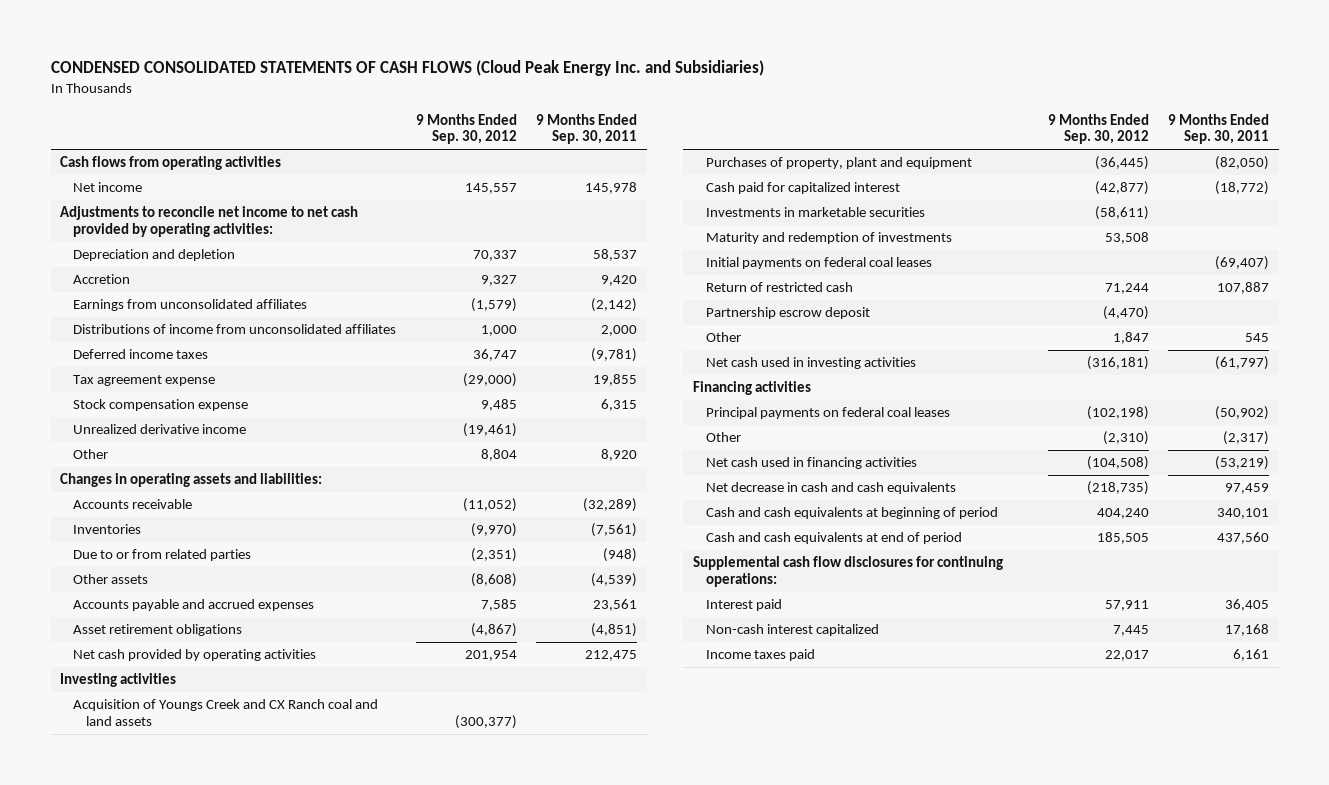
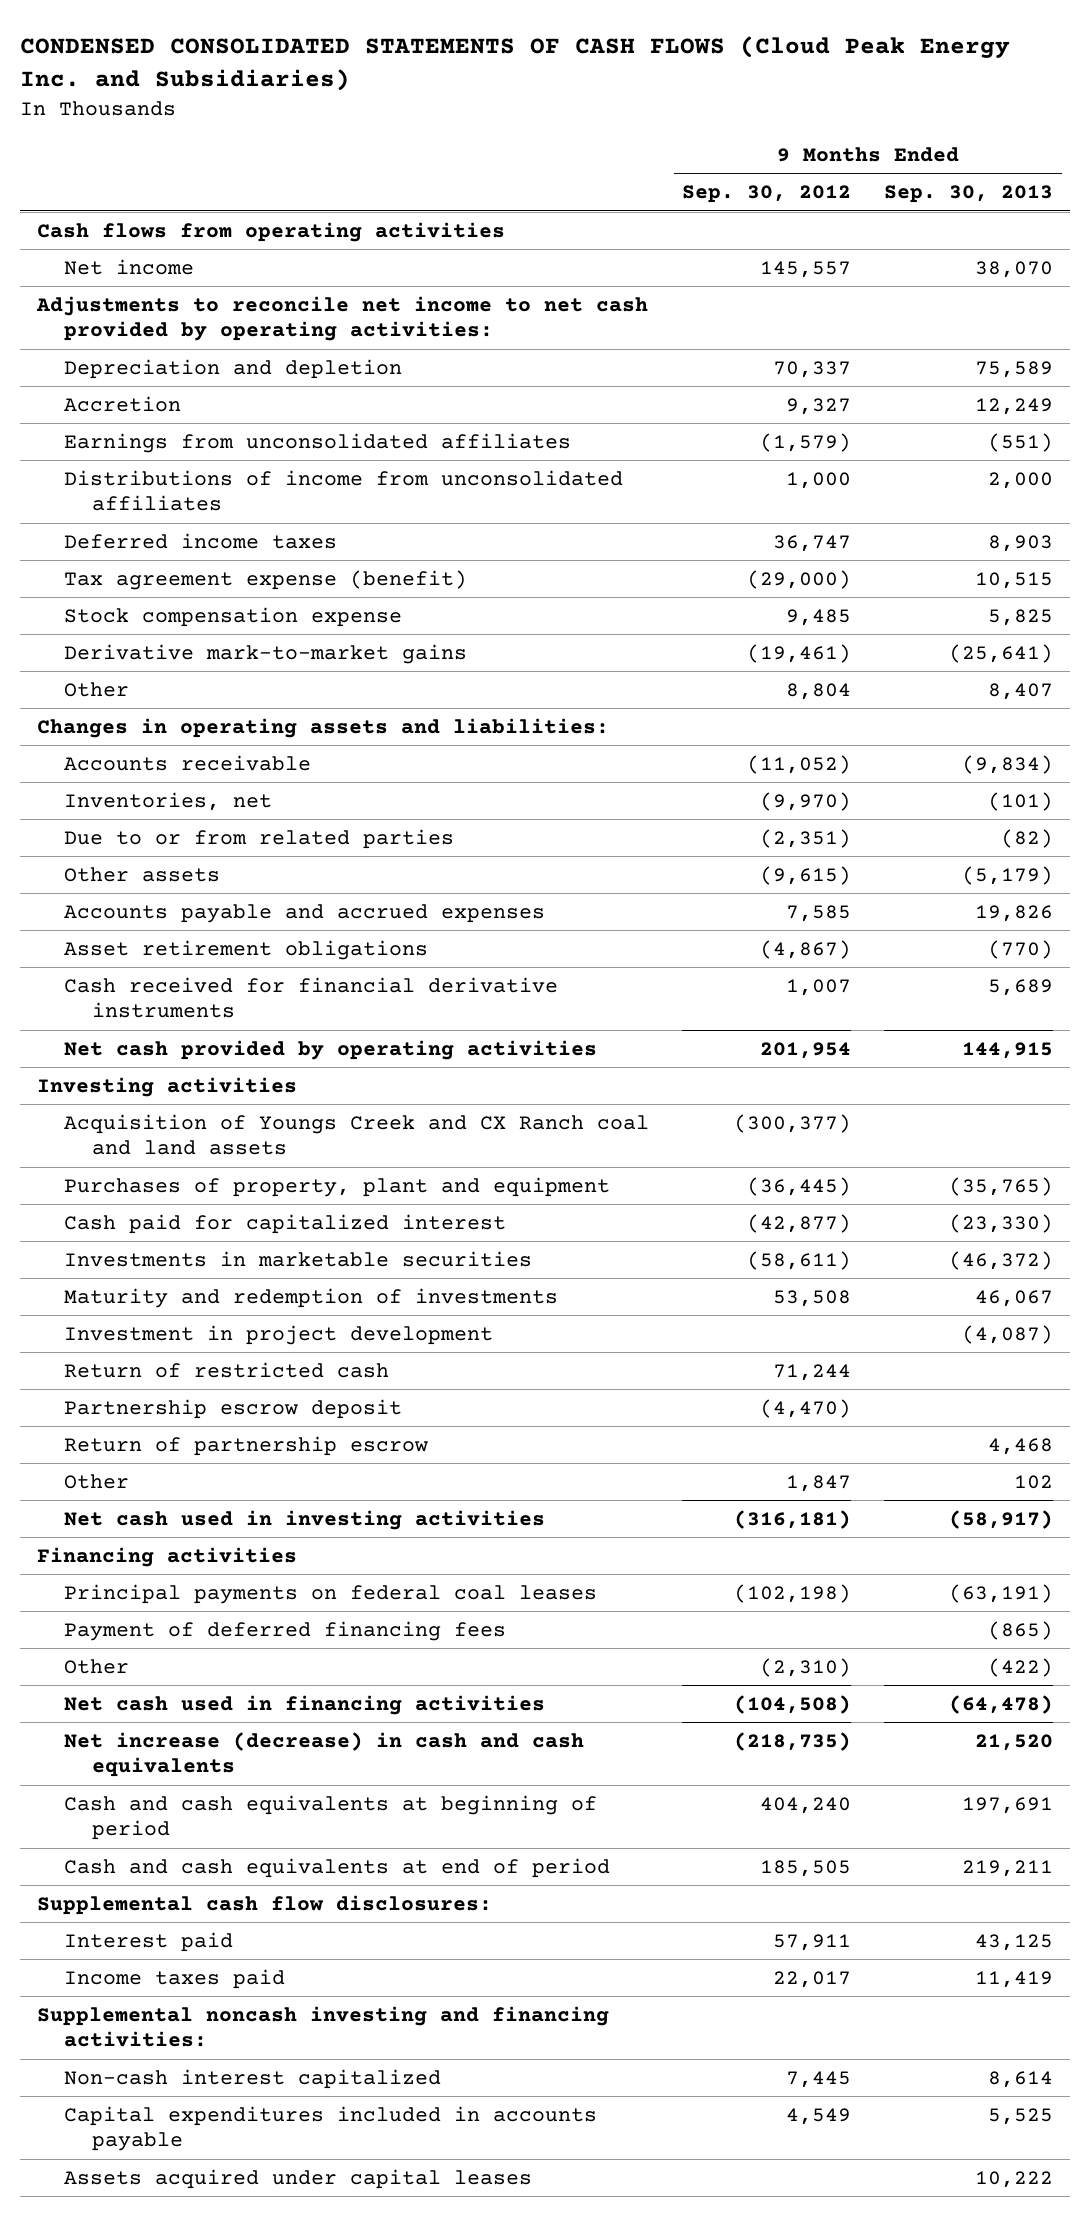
- | 9 Months Ended Sep. 30, 2012 | 9 Months Ended Sep. 30, 2011
+ | 9 Months Ended Sep. 30, 2012 | 9 Months Ended Sep. 30, 2013
- Tax agreement expense | (29,000) | 19,855
+ Tax agreement expense (benefit) | (29,000) | 10,515
- Unrealized derivative income | (19,461) |
+ Derivative mark-to-market gains | (19,461) | (25,641)
- Inventories | (9,970) | (7,561)
+ Inventories, net | (9,970) | (101)
- Other assets | (8,608) | (4,539)
+ Other assets | (9,615) | (5,179)
+ Cash received for financial derivative instruments | 1,007 | 5,689
- Initial payments on federal coal leases | | (69,407)
+ Investment in project development | | (4,087)
+ Return of partnership escrow | | 4,468
+ Payment of deferred financing fees | | (865)
- Net decrease in cash and cash equivalents | (218,735) | 97,459
+ Net increase (decrease) in cash and cash equivalents | (218,735) | 21,520
- Supplemental cash flow disclosures for continuing operations:
+ Supplemental cash flow disclosures:
+ Supplemental noncash investing and financing activities:
moved down: Non-cash interest capitalized | 7,445 | 8,614
+ Capital expenditures included in accounts payable | 4,549 | 5,525
+ Assets acquired under capital leases | | 10,222

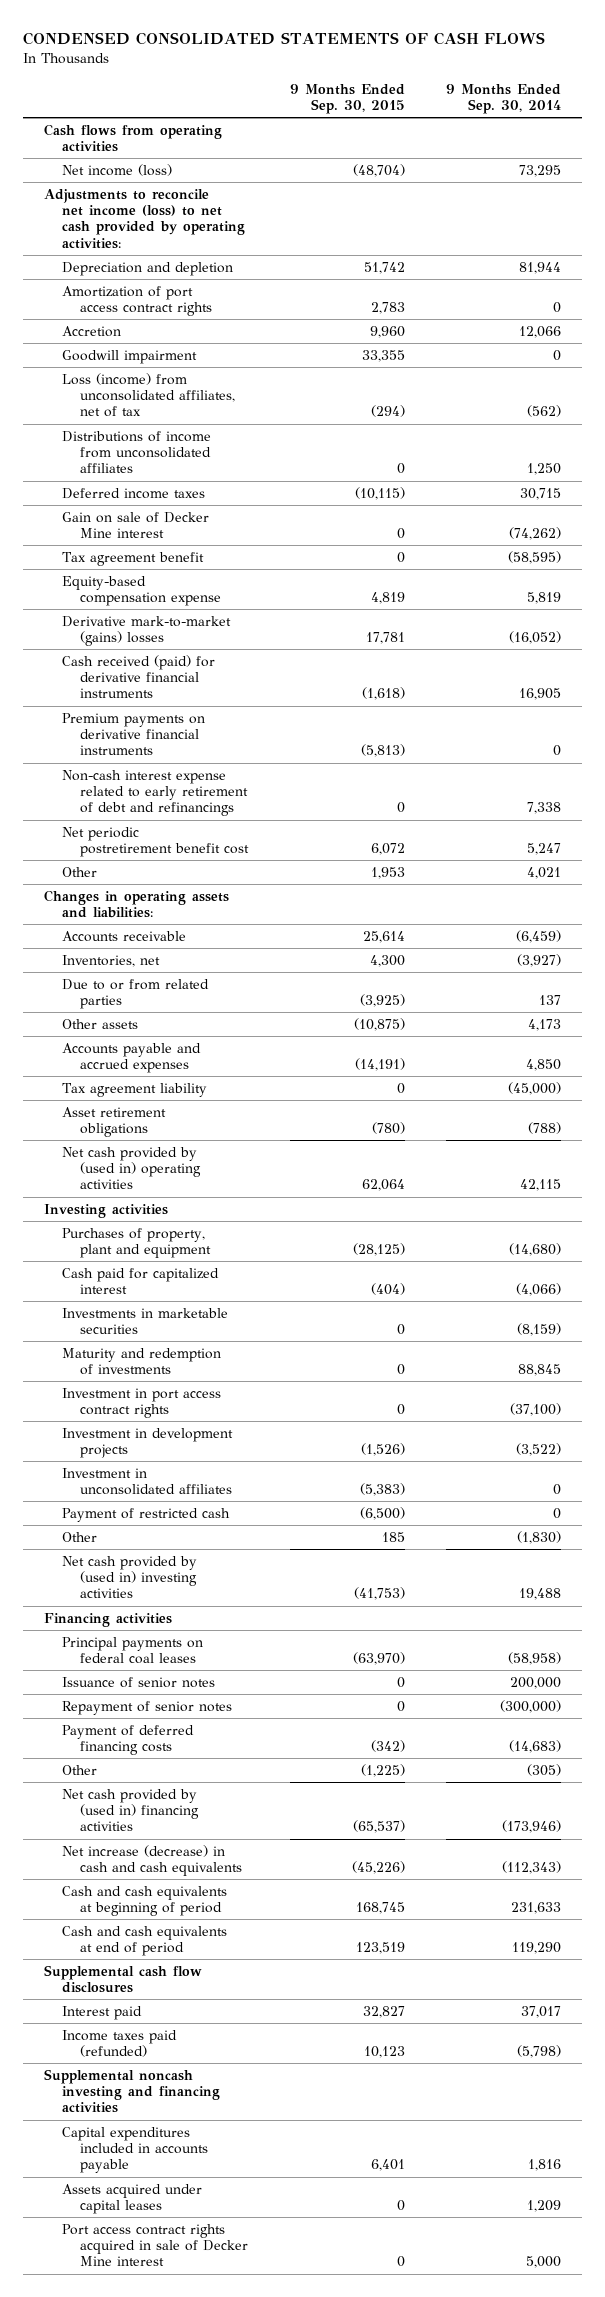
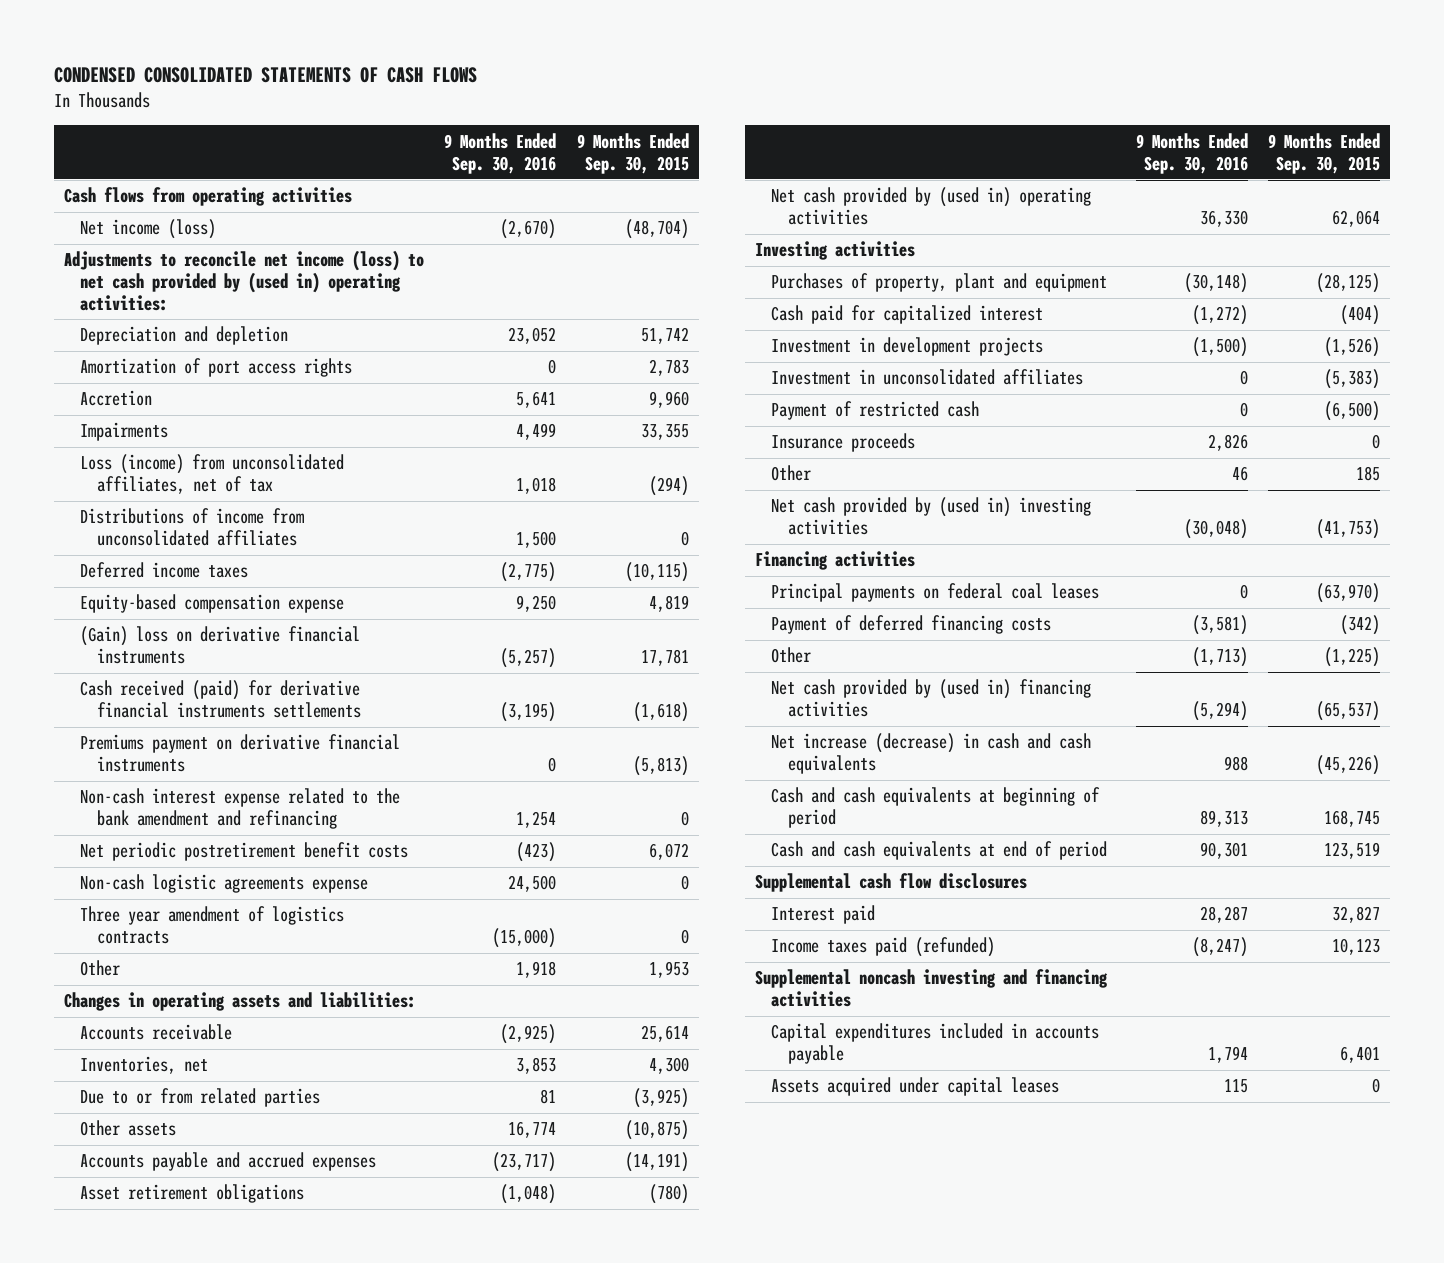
- | 9 Months Ended Sep. 30, 2015 | 9 Months Ended Sep. 30, 2014
+ | 9 Months Ended Sep. 30, 2016 | 9 Months Ended Sep. 30, 2015
- Adjustments to reconcile net income (loss) to net cash provided by operating activities:
+ Adjustments to reconcile net income (loss) to net cash provided by (used in) operating activities:
- Amortization of port access contract rights | 2,783 | 0
+ Amortization of port access rights | 0 | 2,783
- Goodwill impairment | 33,355 | 0
+ Impairments | 4,499 | 33,355
- Gain on sale of Decker Mine interest | 0 | (74,262)
- Tax agreement benefit | 0 | (58,595)
- Derivative mark-to-market (gains) losses | 17,781 | (16,052)
- Cash received (paid) for derivative financial instruments | (1,618) | 16,905
- Premium payments on derivative financial instruments | (5,813) | 0
- Non-cash interest expense related to early retirement of debt and refinancings | 0 | 7,338
- Net periodic postretirement benefit cost | 6,072 | 5,247
+ (Gain) loss on derivative financial instruments | (5,257) | 17,781
+ Cash received (paid) for derivative financial instruments settlements | (3,195) | (1,618)
+ Premiums payment on derivative financial instruments | 0 | (5,813)
+ Non-cash interest expense related to the bank amendment and refinancing | 1,254 | 0
+ Net periodic postretirement benefit costs | (423) | 6,072
+ Non-cash logistic agreements expense | 24,500 | 0
+ Three year amendment of logistics contracts | (15,000) | 0
- Tax agreement liability | 0 | (45,000)
- Investments in marketable securities | 0 | (8,159)
- Maturity and redemption of investments | 0 | 88,845
- Investment in port access contract rights | 0 | (37,100)
+ Insurance proceeds | 2,826 | 0
- Issuance of senior notes | 0 | 200,000
- Repayment of senior notes | 0 | (300,000)
- Port access contract rights acquired in sale of Decker Mine interest | 0 | 5,000

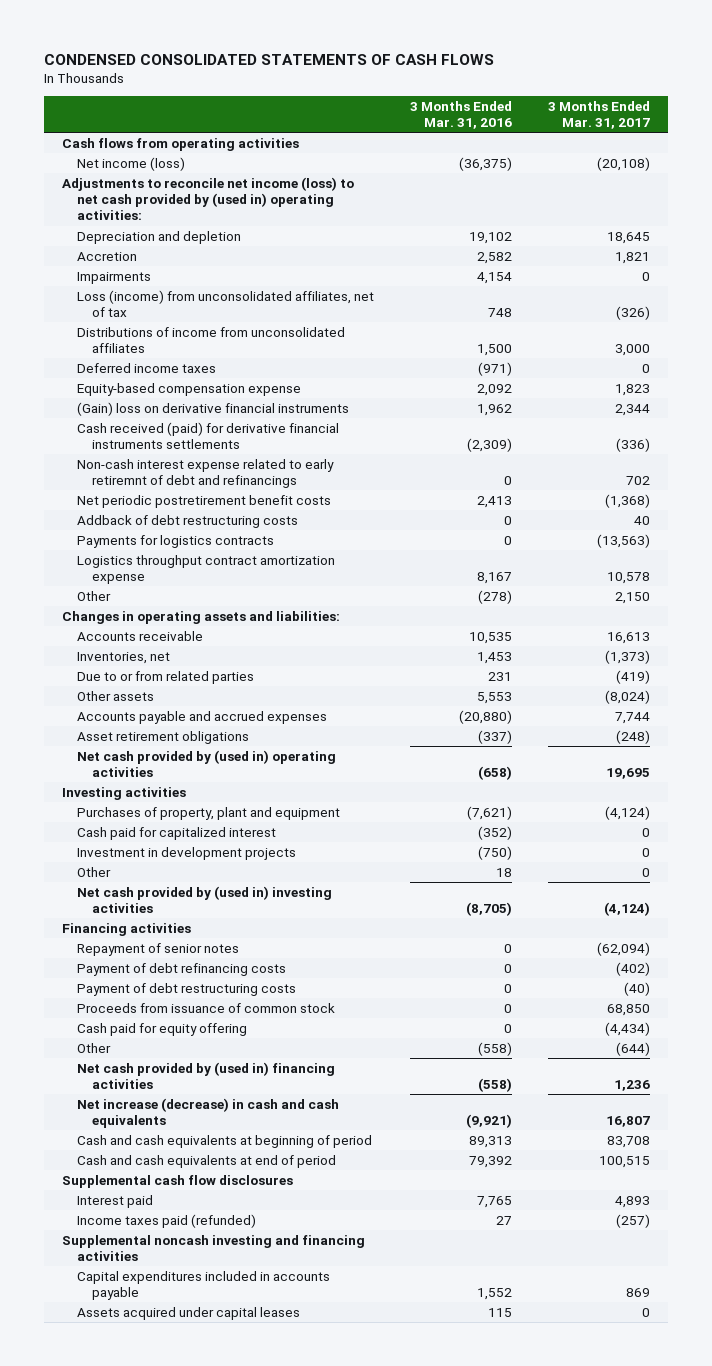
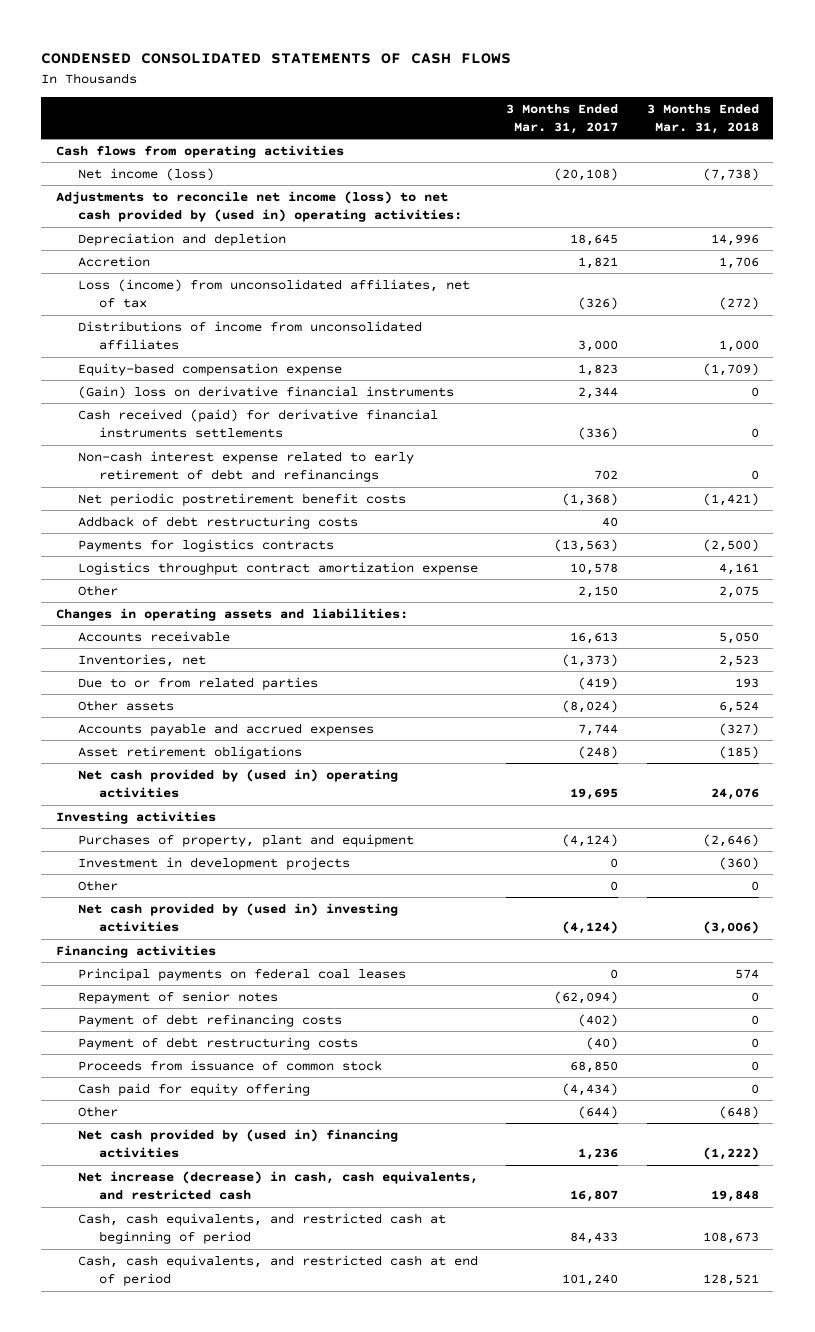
- | 3 Months Ended Mar. 31, 2016 | 3 Months Ended Mar. 31, 2017
+ | 3 Months Ended Mar. 31, 2017 | 3 Months Ended Mar. 31, 2018
- Impairments | 4,154 | 0
- Deferred income taxes | (971) | 0
- Non-cash interest expense related to early retiremnt of debt and refinancings | 0 | 702
+ Non-cash interest expense related to early retirement of debt and refinancings | 702 | 0
- Cash paid for capitalized interest | (352) | 0
+ Principal payments on federal coal leases | 0 | 574
- Net increase (decrease) in cash and cash equivalents | (9,921) | 16,807
- Cash and cash equivalents at beginning of period | 89,313 | 83,708
- Cash and cash equivalents at end of period | 79,392 | 100,515
- Supplemental cash flow disclosures
- Interest paid | 7,765 | 4,893
- Income taxes paid (refunded) | 27 | (257)
- Supplemental noncash investing and financing activities
- Capital expenditures included in accounts payable | 1,552 | 869
- Assets acquired under capital leases | 115 | 0
+ Net increase (decrease) in cash, cash equivalents, and restricted cash | 16,807 | 19,848
+ Cash, cash equivalents, and restricted cash at beginning of period | 84,433 | 108,673
+ Cash, cash equivalents, and restricted cash at end of period | 101,240 | 128,521

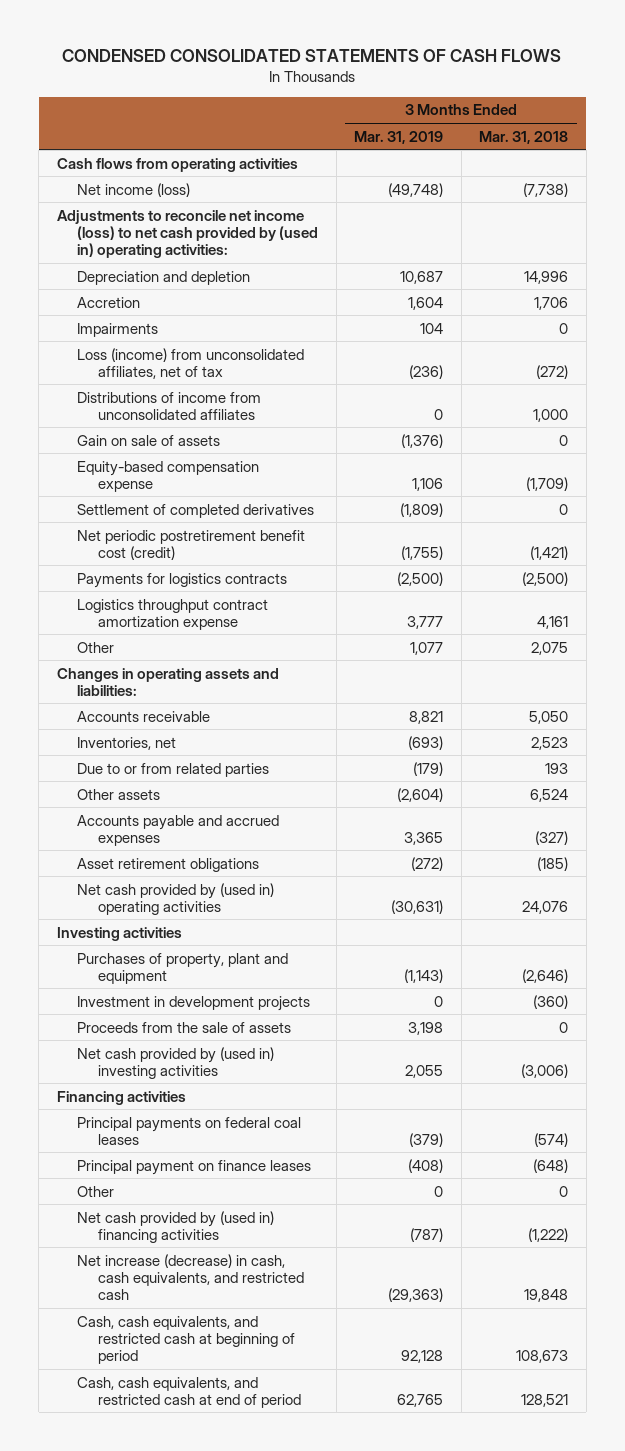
- | 3 Months Ended Mar. 31, 2017 | 3 Months Ended Mar. 31, 2018
+ | 3 Months Ended Mar. 31, 2019 | 3 Months Ended Mar. 31, 2018
+ Impairments | 104 | 0
+ Gain on sale of assets | (1,376) | 0
- (Gain) loss on derivative financial instruments | 2,344 | 0
- Cash received (paid) for derivative financial instruments settlements | (336) | 0
- Non-cash interest expense related to early retirement of debt and refinancings | 702 | 0
- Net periodic postretirement benefit costs | (1,368) | (1,421)
- Addback of debt restructuring costs | 40 |
+ Settlement of completed derivatives | (1,809) | 0
+ Net periodic postretirement benefit cost (credit) | (1,755) | (1,421)
+ Proceeds from the sale of assets | 3,198 | 0
- Principal payments on federal coal leases | 0 | 574
- Repayment of senior notes | (62,094) | 0
- Payment of debt refinancing costs | (402) | 0
- Payment of debt restructuring costs | (40) | 0
- Proceeds from issuance of common stock | 68,850 | 0
- Cash paid for equity offering | (4,434) | 0
- Other | (644) | (648)
+ Principal payments on federal coal leases | (379) | (574)
+ Principal payment on finance leases | (408) | (648)
moved down: Other | 0 | 0

